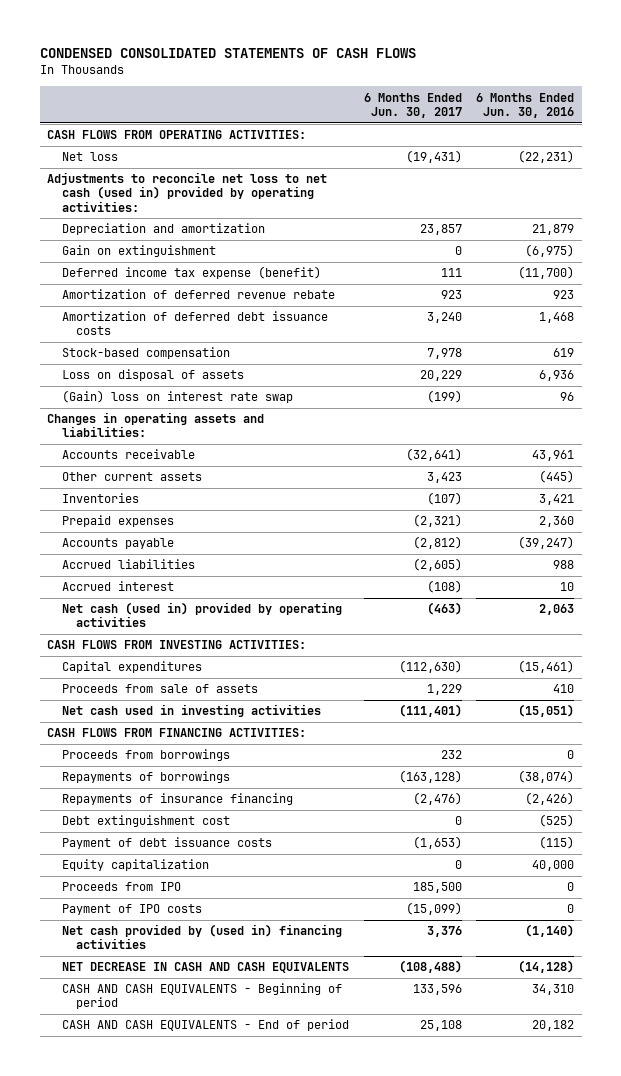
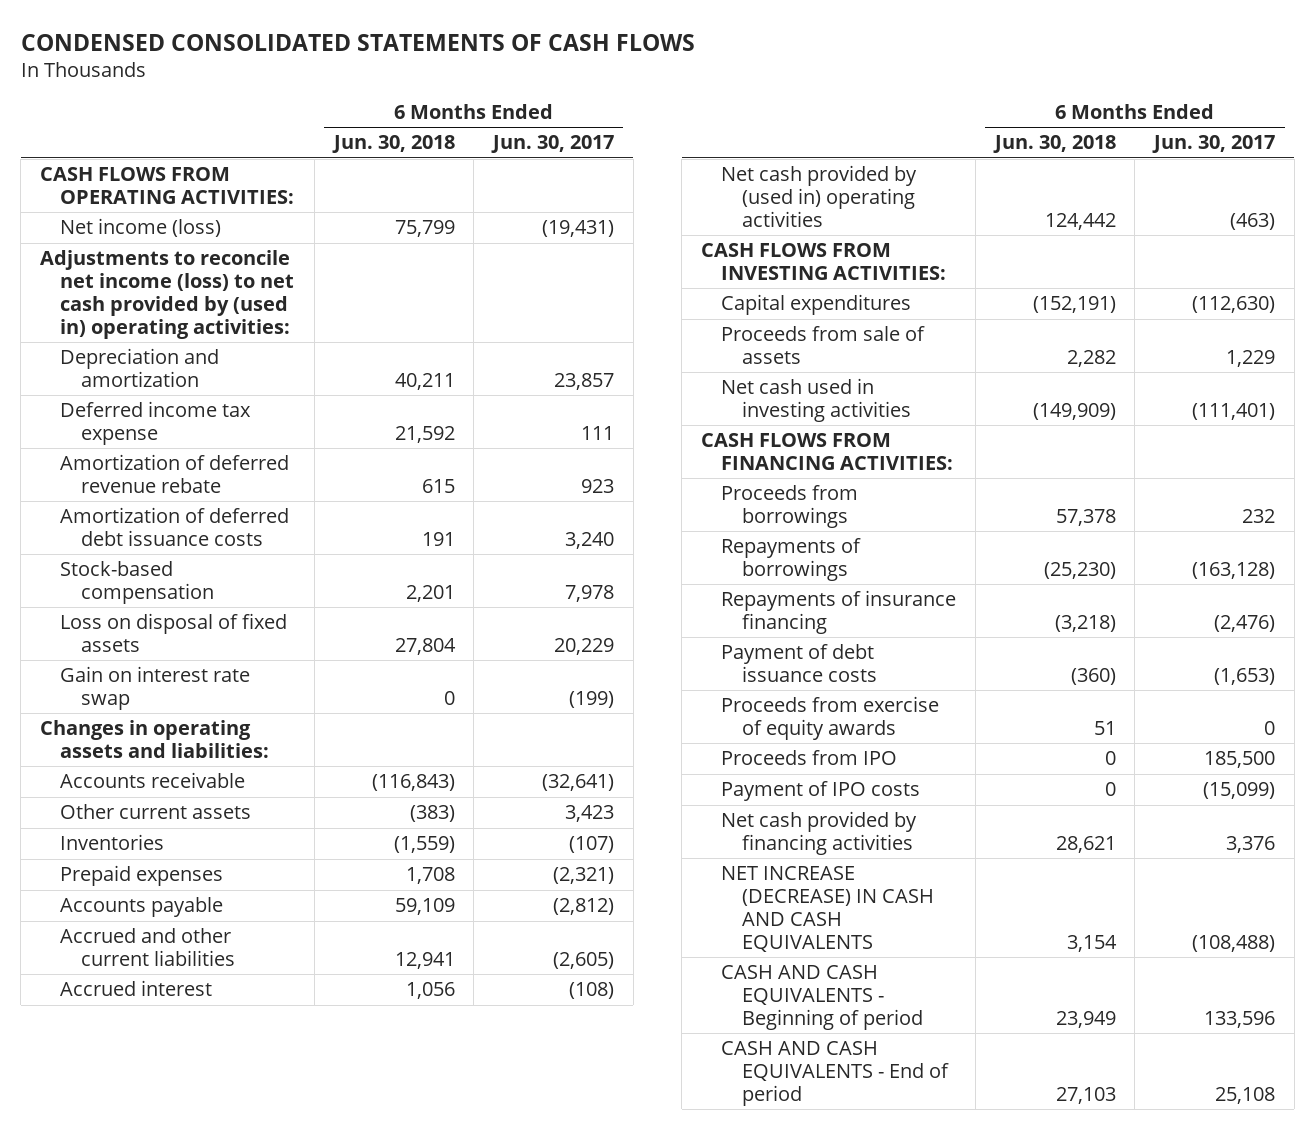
- | 6 Months Ended Jun. 30, 2017 | 6 Months Ended Jun. 30, 2016
+ | 6 Months Ended Jun. 30, 2018 | 6 Months Ended Jun. 30, 2017
- Net loss | (19,431) | (22,231)
- Adjustments to reconcile net loss to net cash (used in) provided by operating activities:
+ Net income (loss) | 75,799 | (19,431)
+ Adjustments to reconcile net income (loss) to net cash provided by (used in) operating activities:
- Gain on extinguishment | 0 | (6,975)
- Deferred income tax expense (benefit) | 111 | (11,700)
+ Deferred income tax expense | 21,592 | 111
- Loss on disposal of assets | 20,229 | 6,936
- (Gain) loss on interest rate swap | (199) | 96
+ Loss on disposal of fixed assets | 27,804 | 20,229
+ Gain on interest rate swap | 0 | (199)
- Accrued liabilities | (2,605) | 988
+ Accrued and other current liabilities | 12,941 | (2,605)
- Net cash (used in) provided by operating activities | (463) | 2,063
+ Net cash provided by (used in) operating activities | 124,442 | (463)
- Debt extinguishment cost | 0 | (525)
- Equity capitalization | 0 | 40,000
+ Proceeds from exercise of equity awards | 51 | 0
- Net cash provided by (used in) financing activities | 3,376 | (1,140)
- NET DECREASE IN CASH AND CASH EQUIVALENTS | (108,488) | (14,128)
+ Net cash provided by financing activities | 28,621 | 3,376
+ NET INCREASE (DECREASE) IN CASH AND CASH EQUIVALENTS | 3,154 | (108,488)

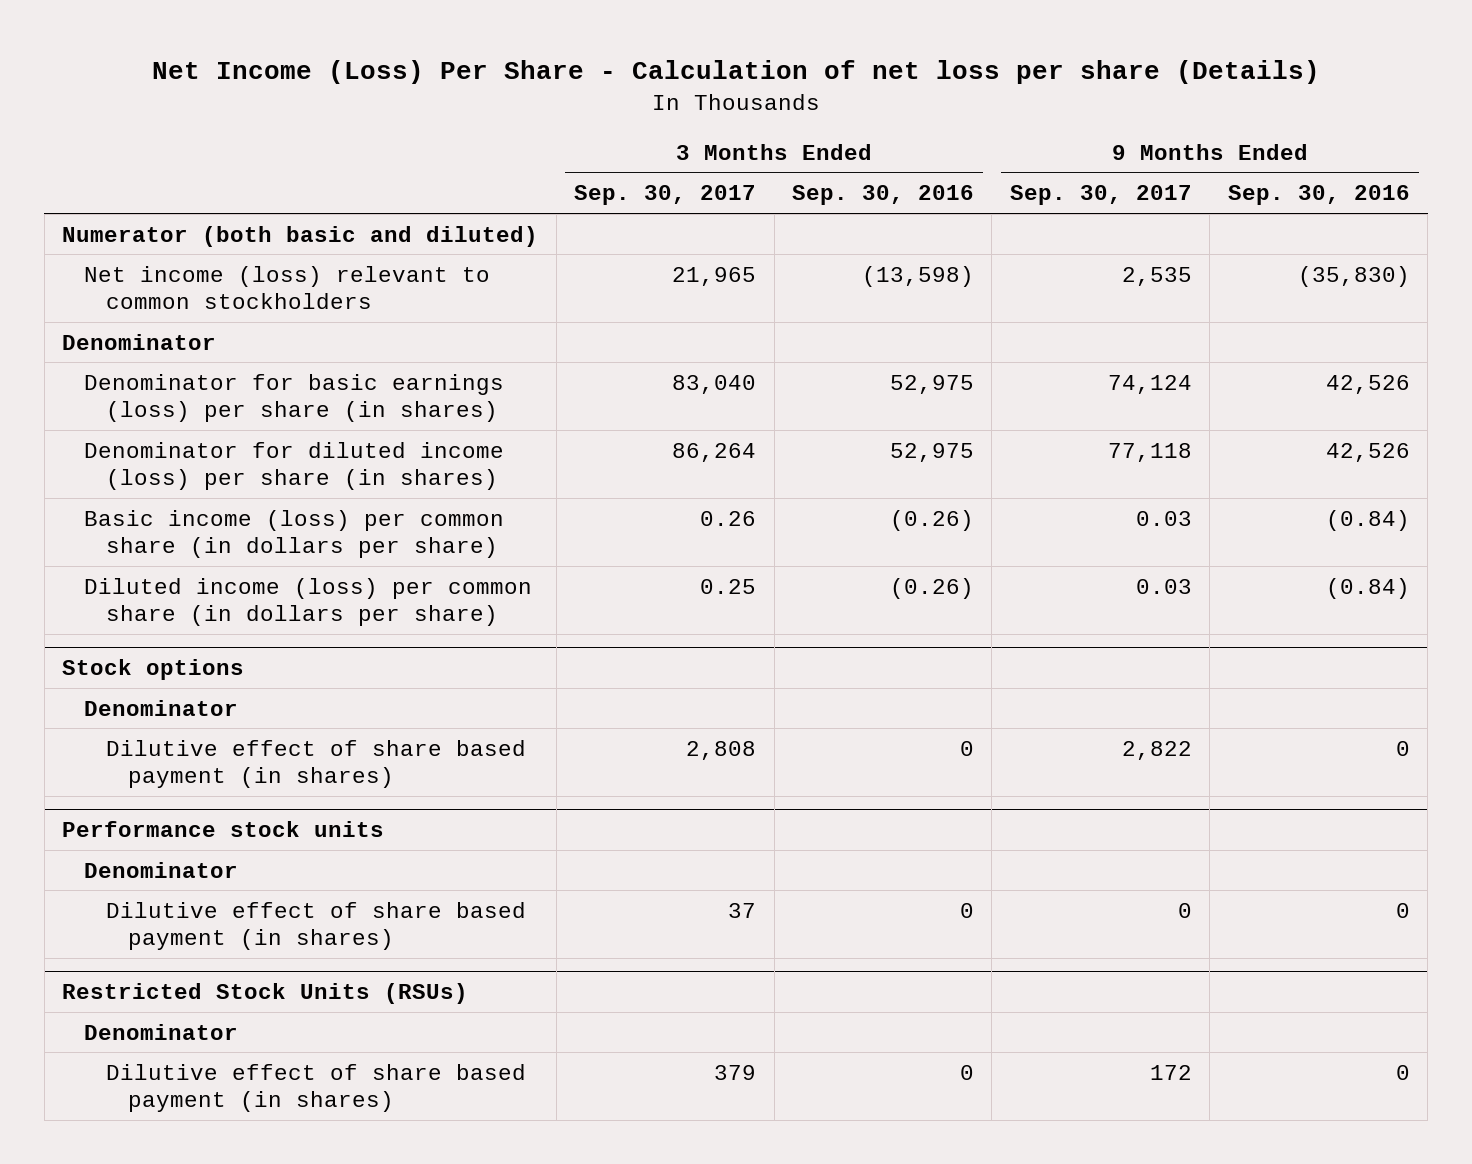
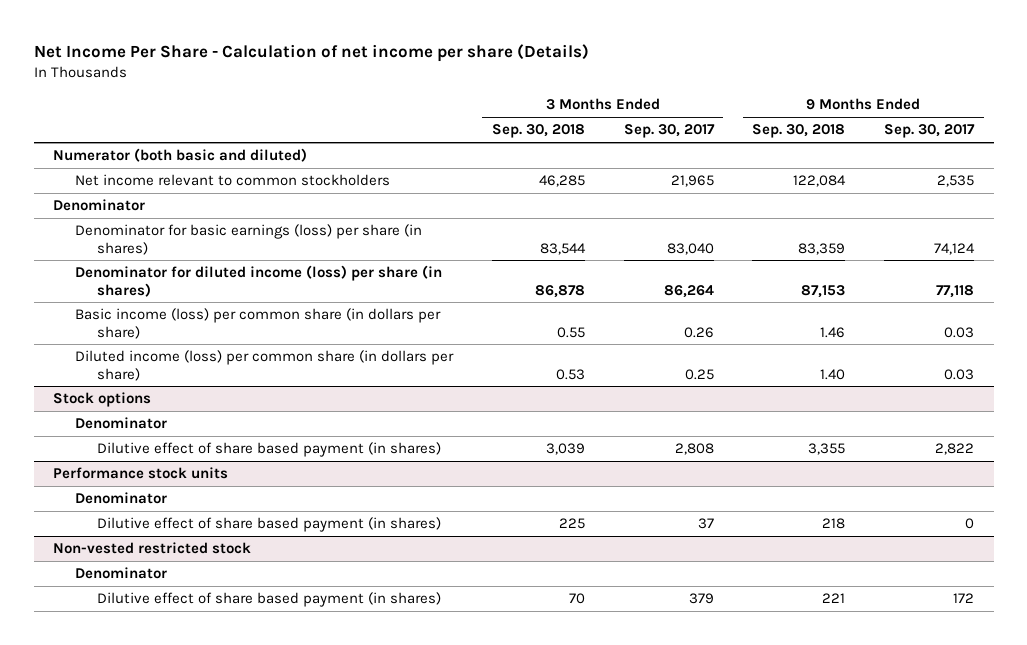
- Net Income (Loss) Per Share - Calculation of net loss per share (Details)
+ Net Income Per Share - Calculation of net income per share (Details)
- | 3 Months Ended Sep. 30, 2017 | 3 Months Ended Sep. 30, 2016 | 9 Months Ended Sep. 30, 2017 | 9 Months Ended Sep. 30, 2016
+ | 3 Months Ended Sep. 30, 2018 | 3 Months Ended Sep. 30, 2017 | 9 Months Ended Sep. 30, 2018 | 9 Months Ended Sep. 30, 2017
- Net income (loss) relevant to common stockholders | 21,965 | (13,598) | 2,535 | (35,830)
+ Net income relevant to common stockholders | 46,285 | 21,965 | 122,084 | 2,535
- Restricted Stock Units (RSUs)
+ Non-vested restricted stock

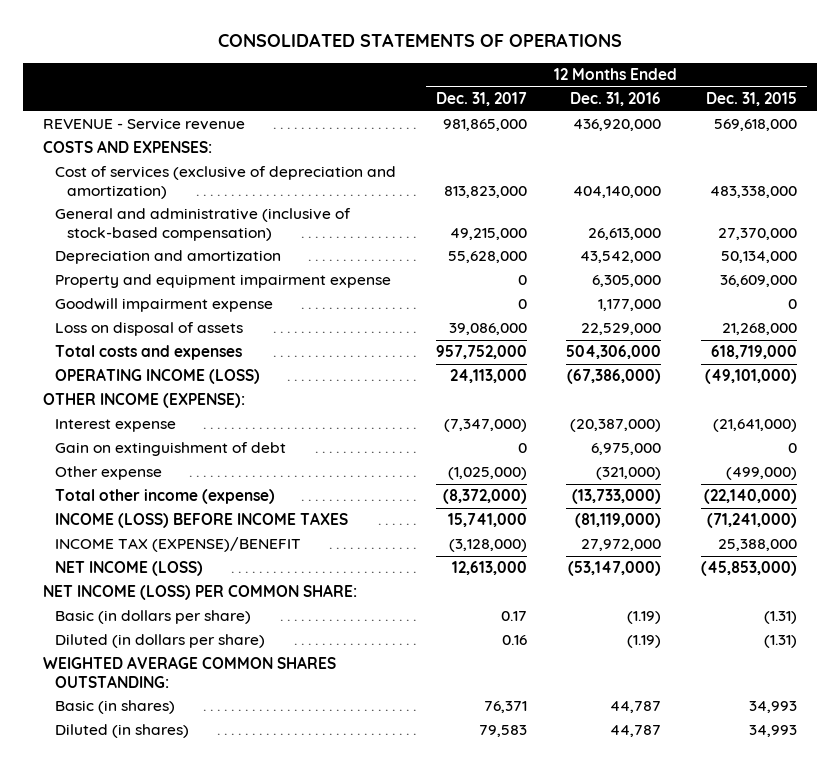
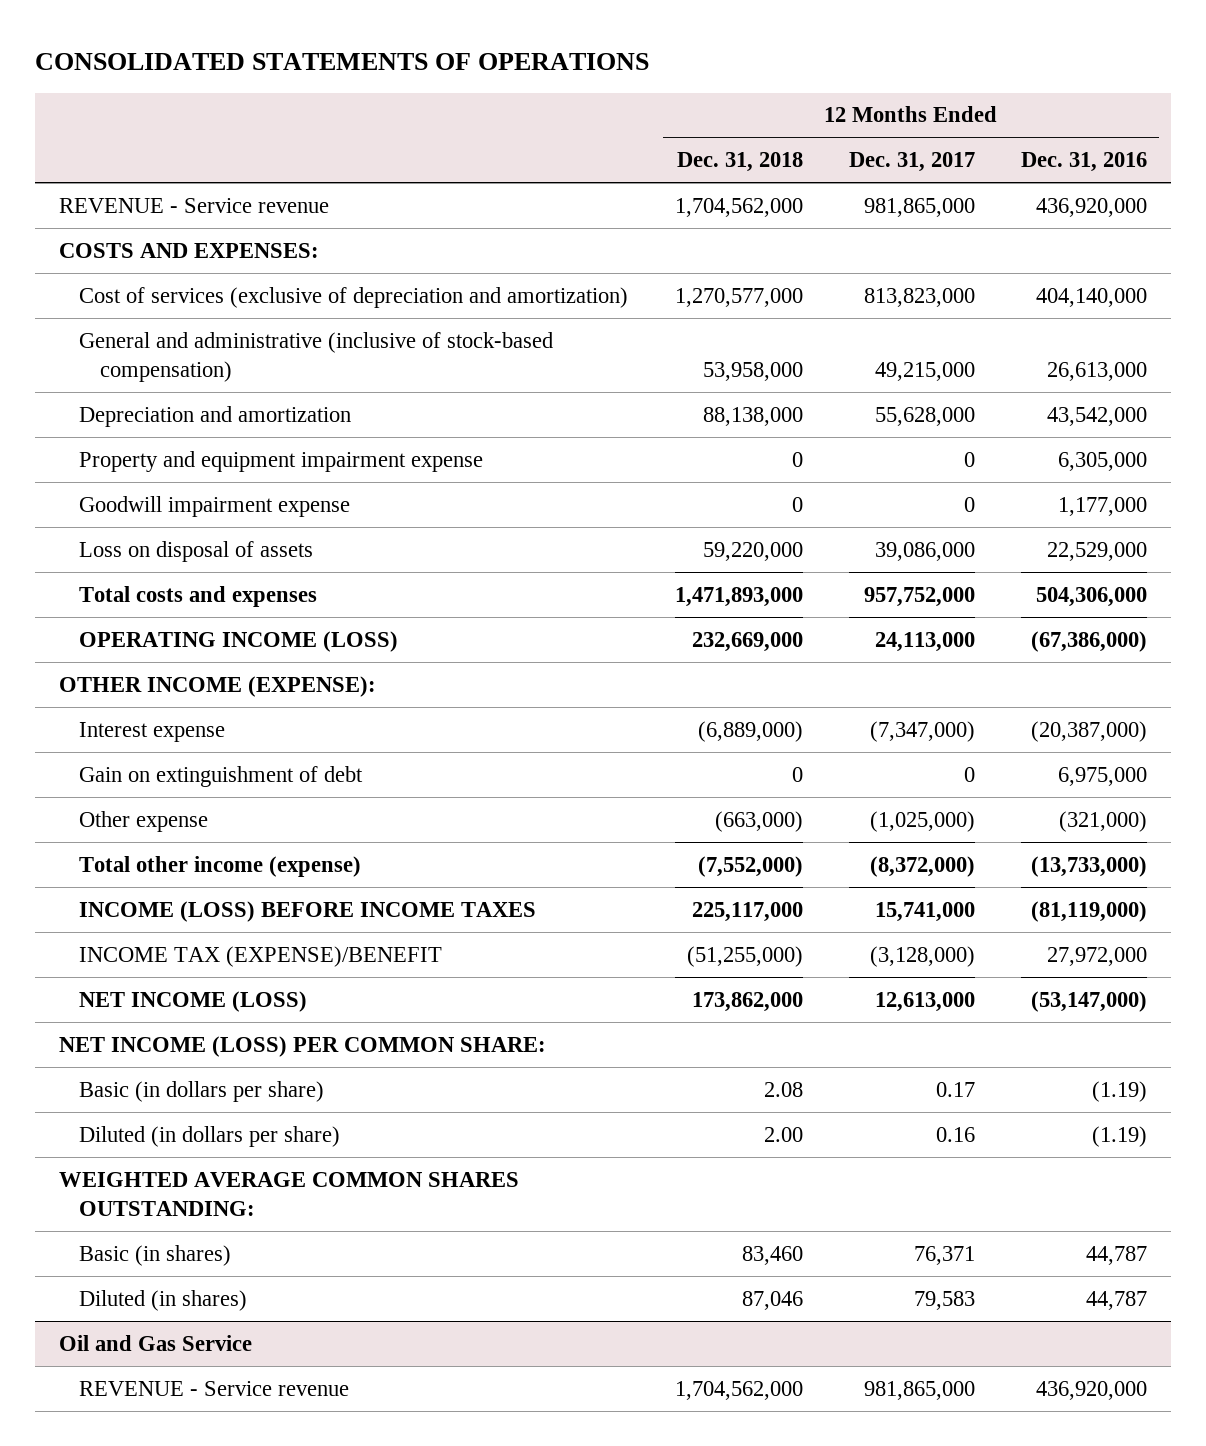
- | 12 Months Ended Dec. 31, 2017 | 12 Months Ended Dec. 31, 2016 | 12 Months Ended Dec. 31, 2015
+ | 12 Months Ended Dec. 31, 2018 | 12 Months Ended Dec. 31, 2017 | 12 Months Ended Dec. 31, 2016
+ Oil and Gas Service
+ REVENUE - Service revenue | 1,704,562,000 | 981,865,000 | 436,920,000

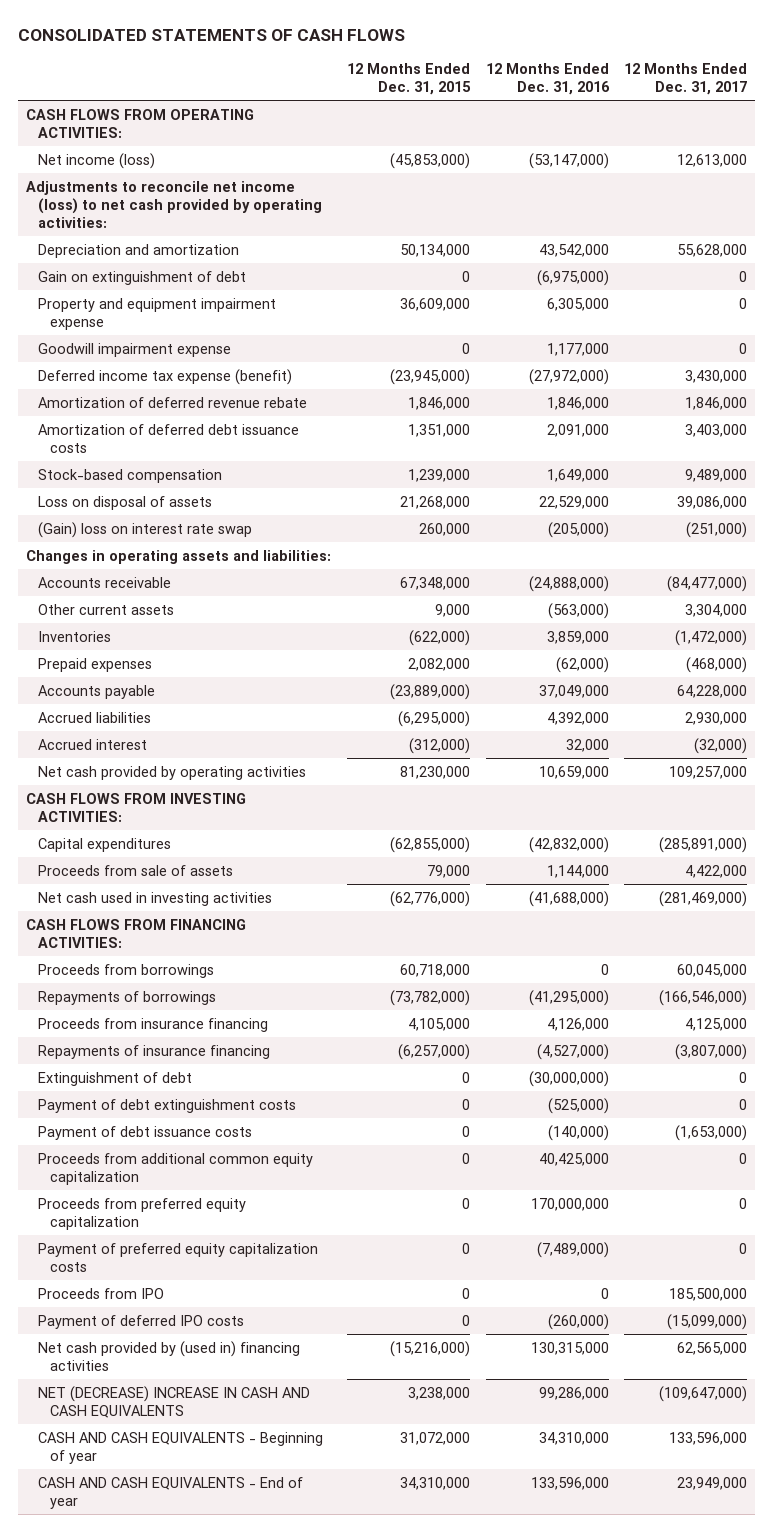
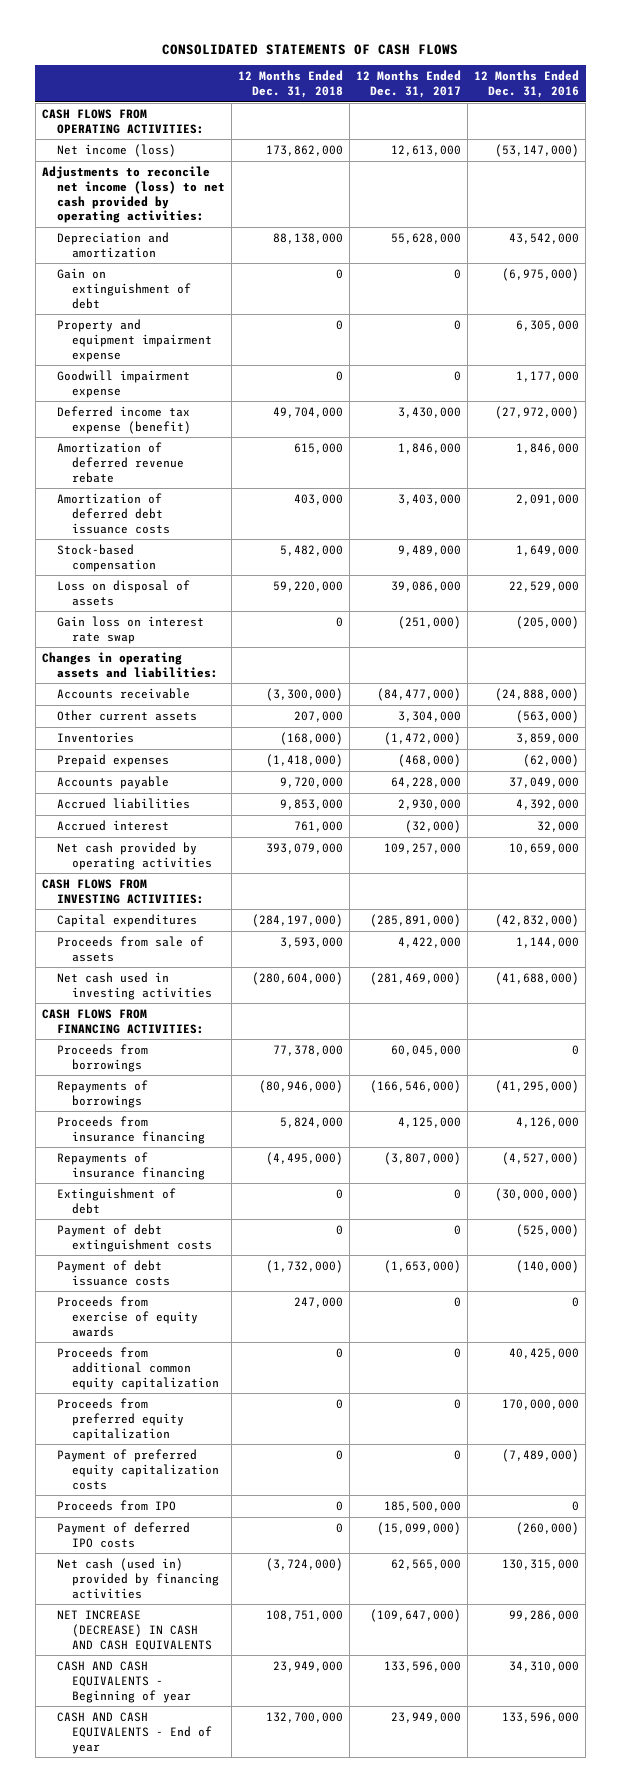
- | 12 Months Ended Dec. 31, 2015 | 12 Months Ended Dec. 31, 2016 | 12 Months Ended Dec. 31, 2017
+ | 12 Months Ended Dec. 31, 2018 | 12 Months Ended Dec. 31, 2017 | 12 Months Ended Dec. 31, 2016
- (Gain) loss on interest rate swap | 260,000 | (205,000) | (251,000)
+ Gain loss on interest rate swap | 0 | (251,000) | (205,000)
+ Proceeds from exercise of equity awards | 247,000 | 0 | 0
- Net cash provided by (used in) financing activities | (15,216,000) | 130,315,000 | 62,565,000
- NET (DECREASE) INCREASE IN CASH AND CASH EQUIVALENTS | 3,238,000 | 99,286,000 | (109,647,000)
+ Net cash (used in) provided by financing activities | (3,724,000) | 62,565,000 | 130,315,000
+ NET INCREASE (DECREASE) IN CASH AND CASH EQUIVALENTS | 108,751,000 | (109,647,000) | 99,286,000

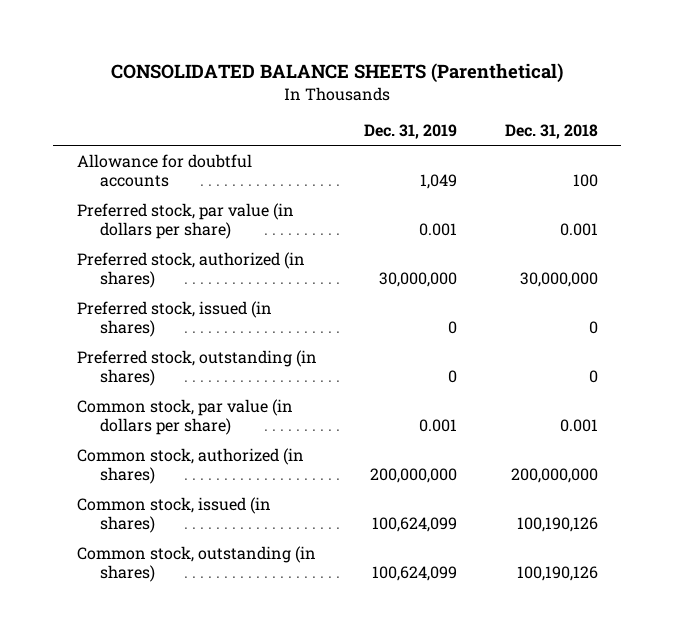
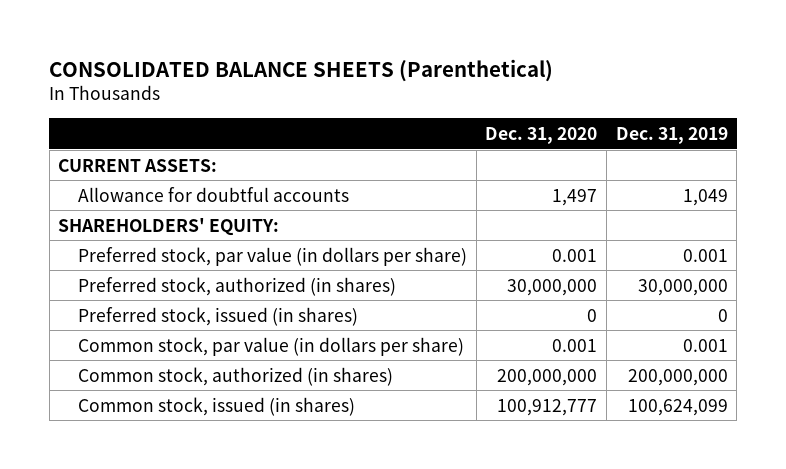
- | Dec. 31, 2019 | Dec. 31, 2018
+ | Dec. 31, 2020 | Dec. 31, 2019
+ CURRENT ASSETS:
+ SHAREHOLDERS' EQUITY:
- Preferred stock, outstanding (in shares) | 0 | 0
- Common stock, outstanding (in shares) | 100,624,099 | 100,190,126

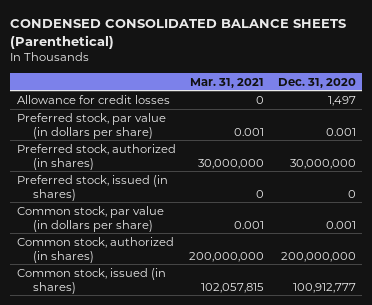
- CONSOLIDATED BALANCE SHEETS (Parenthetical)
+ CONDENSED CONSOLIDATED BALANCE SHEETS (Parenthetical)
- | Dec. 31, 2020 | Dec. 31, 2019
+ | Mar. 31, 2021 | Dec. 31, 2020
- CURRENT ASSETS:
- Allowance for doubtful accounts | 1,497 | 1,049
- SHAREHOLDERS' EQUITY:
+ Allowance for credit losses | 0 | 1,497

